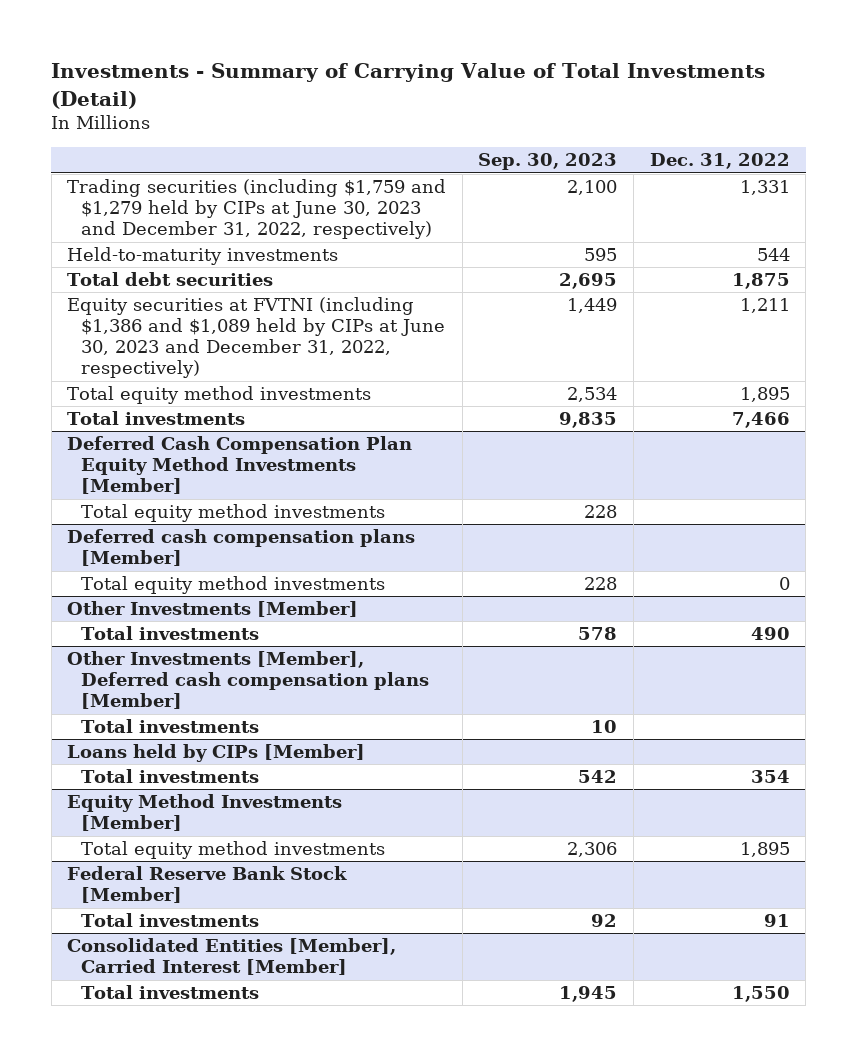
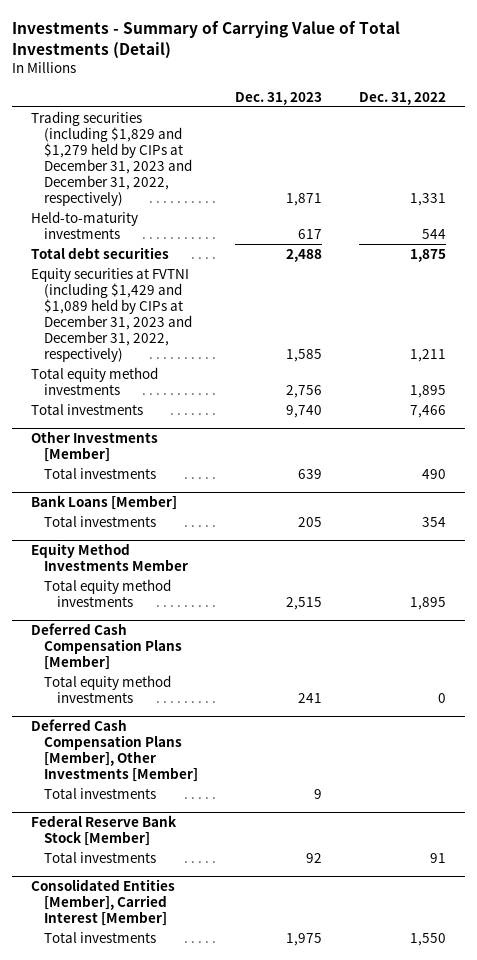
- | Sep. 30, 2023 | Dec. 31, 2022
+ | Dec. 31, 2023 | Dec. 31, 2022
- Trading securities (including $1,759 and $1,279 held by CIPs at June 30, 2023 and December 31, 2022, respectively) | 2,100 | 1,331
+ Trading securities (including $1,829 and $1,279 held by CIPs at December 31, 2023 and December 31, 2022, respectively) | 1,871 | 1,331
- Equity securities at FVTNI (including $1,386 and $1,089 held by CIPs at June 30, 2023 and December 31, 2022, respectively) | 1,449 | 1,211
+ Equity securities at FVTNI (including $1,429 and $1,089 held by CIPs at December 31, 2023 and December 31, 2022, respectively) | 1,585 | 1,211
- Deferred Cash Compensation Plan Equity Method Investments [Member]
- Total equity method investments | 228 |
- Deferred cash compensation plans [Member]
- Total equity method investments | 228 | 0
- Other Investments [Member], Deferred cash compensation plans [Member]
- Total investments | 10 |
- Loans held by CIPs [Member]
+ Bank Loans [Member]
- Equity Method Investments [Member]
+ Equity Method Investments Member
+ Deferred Cash Compensation Plans [Member]
+ Total equity method investments | 241 | 0
+ Deferred Cash Compensation Plans [Member], Other Investments [Member]
+ Total investments | 9 |

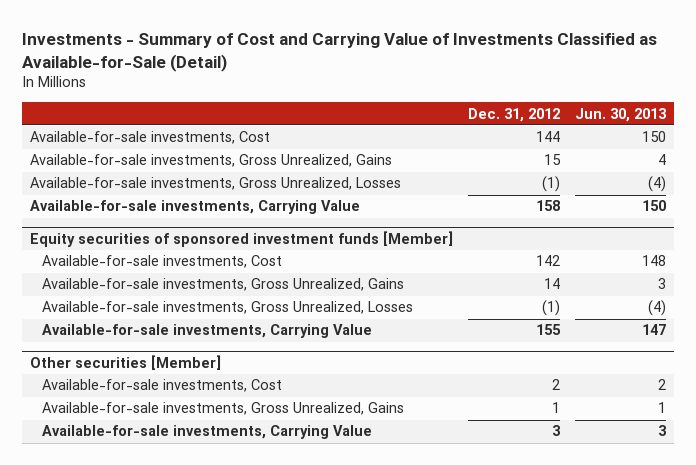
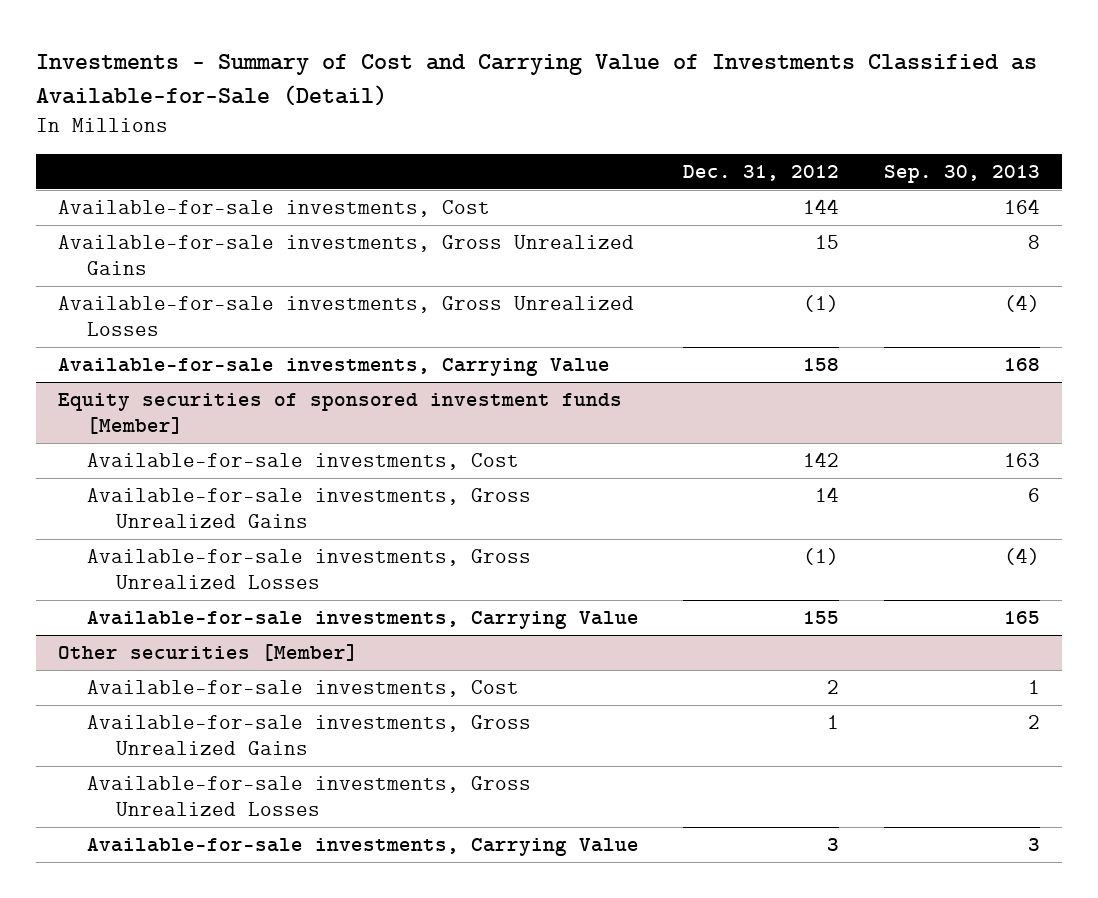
- | Dec. 31, 2012 | Jun. 30, 2013
+ | Dec. 31, 2012 | Sep. 30, 2013
- Available-for-sale investments, Gross Unrealized, Gains | 15 | 4
- Available-for-sale investments, Gross Unrealized, Losses | (1) | (4)
+ Available-for-sale investments, Gross Unrealized Gains | 15 | 8
+ Available-for-sale investments, Gross Unrealized Losses | (1) | (4)
@ Equity securities of sponsored investment funds [Member]
- Available-for-sale investments, Gross Unrealized, Gains | 14 | 3
- Available-for-sale investments, Gross Unrealized, Losses | (1) | (4)
+ Available-for-sale investments, Gross Unrealized Gains | 14 | 6
+ Available-for-sale investments, Gross Unrealized Losses | (1) | (4)
@ Other securities [Member]
- Available-for-sale investments, Gross Unrealized, Gains | 1 | 1
+ Available-for-sale investments, Gross Unrealized Gains | 1 | 2
+ Available-for-sale investments, Gross Unrealized Losses

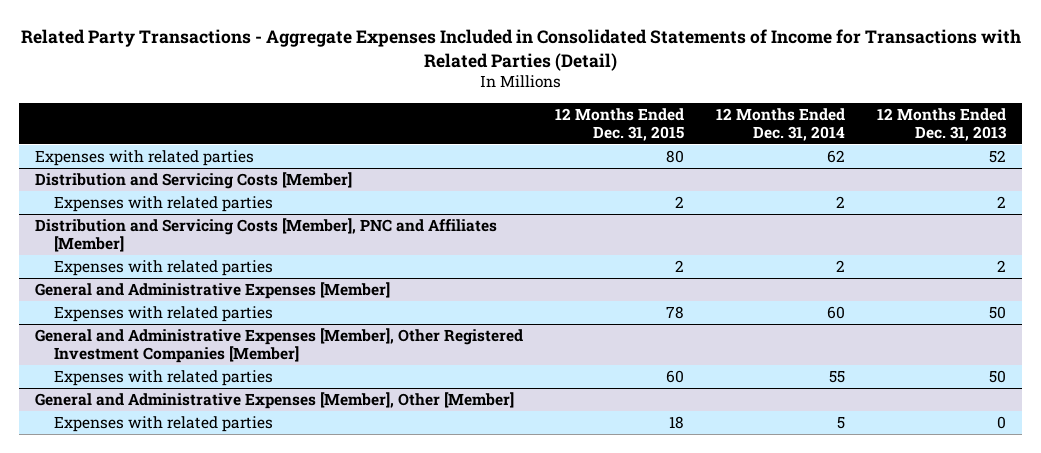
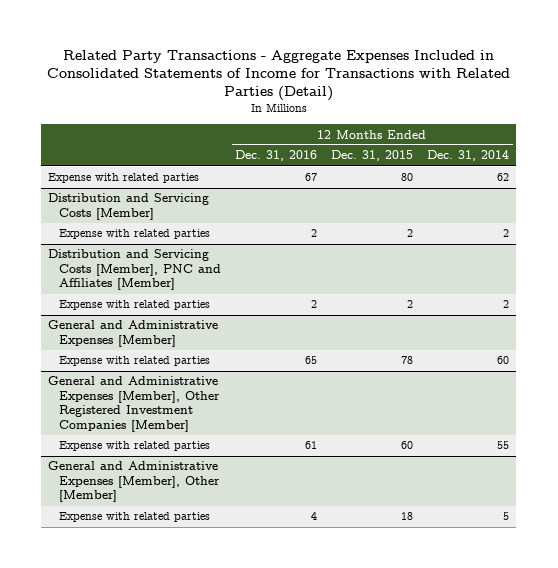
- | 12 Months Ended Dec. 31, 2015 | 12 Months Ended Dec. 31, 2014 | 12 Months Ended Dec. 31, 2013
+ | 12 Months Ended Dec. 31, 2016 | 12 Months Ended Dec. 31, 2015 | 12 Months Ended Dec. 31, 2014
- Expenses with related parties | 80 | 62 | 52
+ Expense with related parties | 67 | 80 | 62
@ Distribution and Servicing Costs [Member]
- Expenses with related parties | 2 | 2 | 2
+ Expense with related parties | 2 | 2 | 2
@ Distribution and Servicing Costs [Member], PNC and Affiliates [Member]
- Expenses with related parties | 2 | 2 | 2
+ Expense with related parties | 2 | 2 | 2
@ General and Administrative Expenses [Member]
- Expenses with related parties | 78 | 60 | 50
+ Expense with related parties | 65 | 78 | 60
@ General and Administrative Expenses [Member], Other Registered Investment Companies [Member]
- Expenses with related parties | 60 | 55 | 50
+ Expense with related parties | 61 | 60 | 55
@ General and Administrative Expenses [Member], Other [Member]
- Expenses with related parties | 18 | 5 | 0
+ Expense with related parties | 4 | 18 | 5

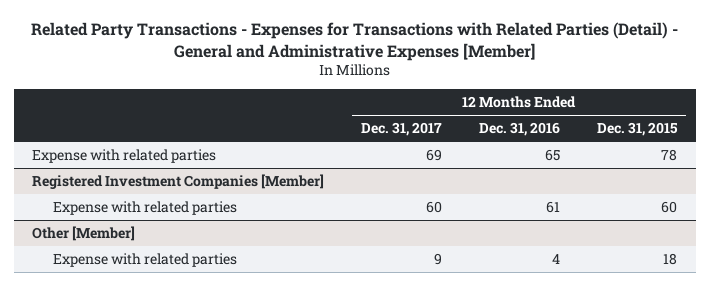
- Related Party Transactions - Aggregate Expenses Included in Consolidated Statements of Income for Transactions with Related Parties (Detail)
+ Related Party Transactions - Expenses for Transactions with Related Parties (Detail) - General and Administrative Expenses [Member]
- | 12 Months Ended Dec. 31, 2016 | 12 Months Ended Dec. 31, 2015 | 12 Months Ended Dec. 31, 2014
+ | 12 Months Ended Dec. 31, 2017 | 12 Months Ended Dec. 31, 2016 | 12 Months Ended Dec. 31, 2015
- Expense with related parties | 67 | 80 | 62
- Distribution and Servicing Costs [Member]
- Expense with related parties | 2 | 2 | 2
- Distribution and Servicing Costs [Member], PNC and Affiliates [Member]
- Expense with related parties | 2 | 2 | 2
- General and Administrative Expenses [Member]
- General and Administrative Expenses [Member], Other Registered Investment Companies [Member]
+ Registered Investment Companies [Member]
- General and Administrative Expenses [Member], Other [Member]
+ Other [Member]

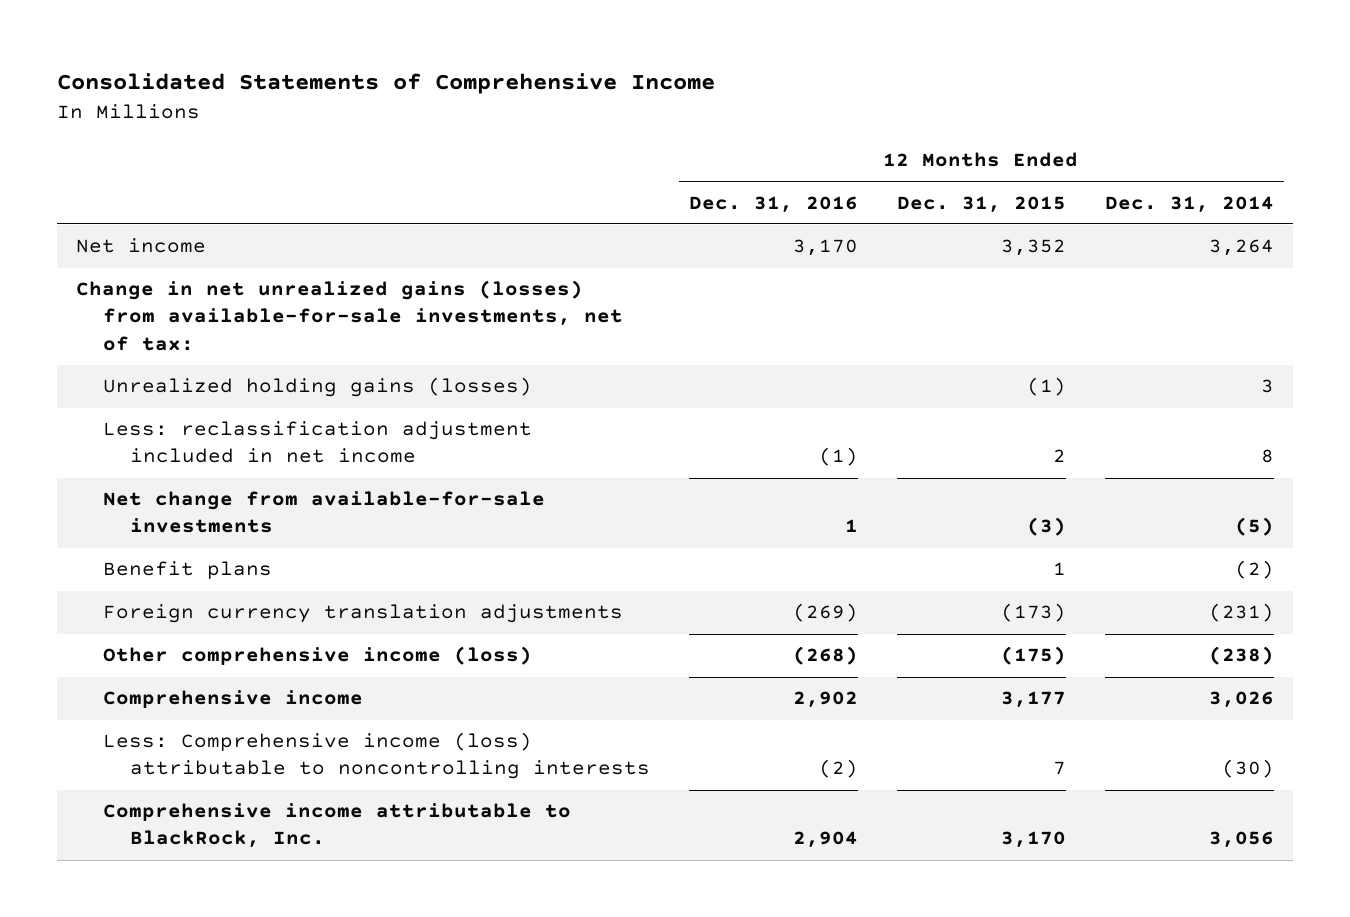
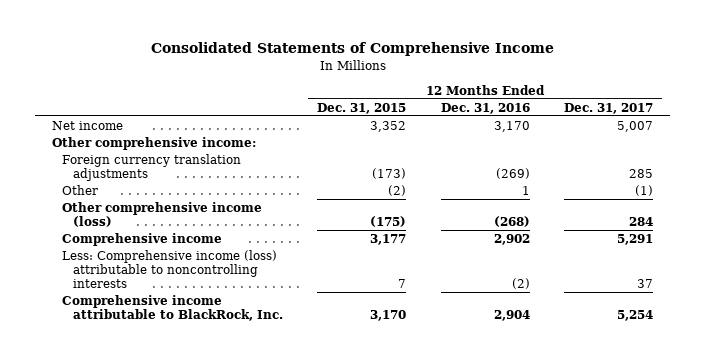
- | 12 Months Ended Dec. 31, 2016 | 12 Months Ended Dec. 31, 2015 | 12 Months Ended Dec. 31, 2014
+ | 12 Months Ended Dec. 31, 2015 | 12 Months Ended Dec. 31, 2016 | 12 Months Ended Dec. 31, 2017
- Change in net unrealized gains (losses) from available-for-sale investments, net of tax:
- Unrealized holding gains (losses) | | (1) | 3
- Less: reclassification adjustment included in net income | (1) | 2 | 8
- Net change from available-for-sale investments | 1 | (3) | (5)
- Benefit plans | | 1 | (2)
+ Other comprehensive income:
+ Other | (2) | 1 | (1)

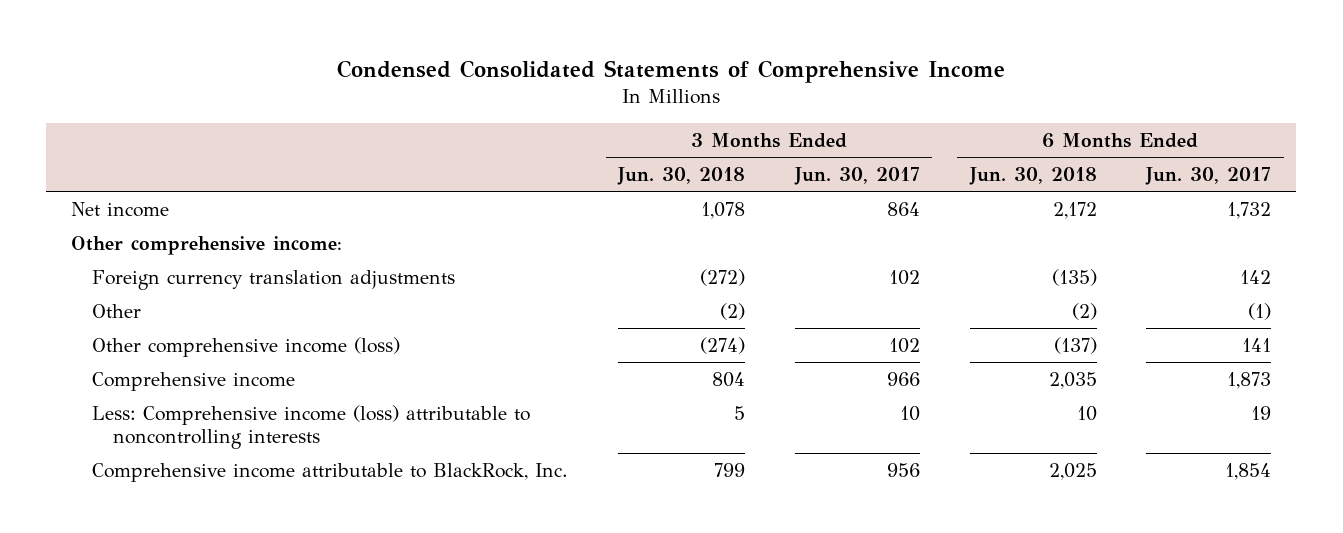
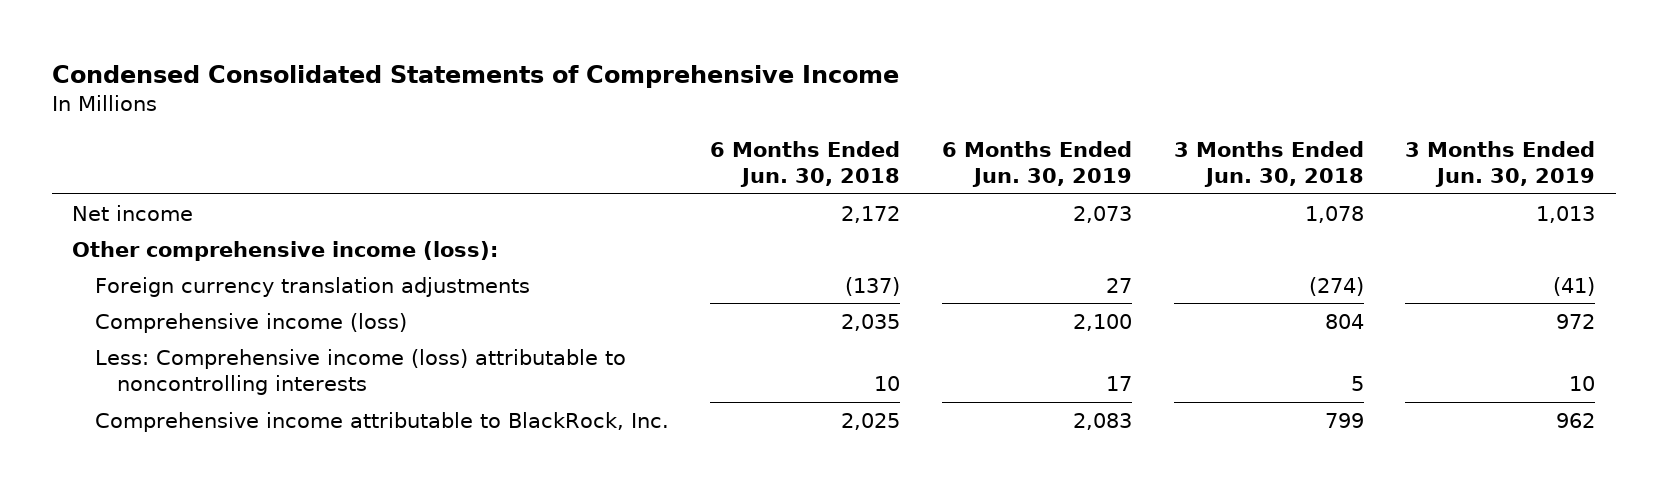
- | 3 Months Ended Jun. 30, 2018 | 3 Months Ended Jun. 30, 2017 | 6 Months Ended Jun. 30, 2018 | 6 Months Ended Jun. 30, 2017
+ | 6 Months Ended Jun. 30, 2018 | 6 Months Ended Jun. 30, 2019 | 3 Months Ended Jun. 30, 2018 | 3 Months Ended Jun. 30, 2019
- Other comprehensive income:
- Foreign currency translation adjustments | (272) | 102 | (135) | 142
- Other | (2) | | (2) | (1)
- Other comprehensive income (loss) | (274) | 102 | (137) | 141
- Comprehensive income | 804 | 966 | 2,035 | 1,873
+ Other comprehensive income (loss):
+ Foreign currency translation adjustments | (137) | 27 | (274) | (41)
+ Comprehensive income (loss) | 2,035 | 2,100 | 804 | 972

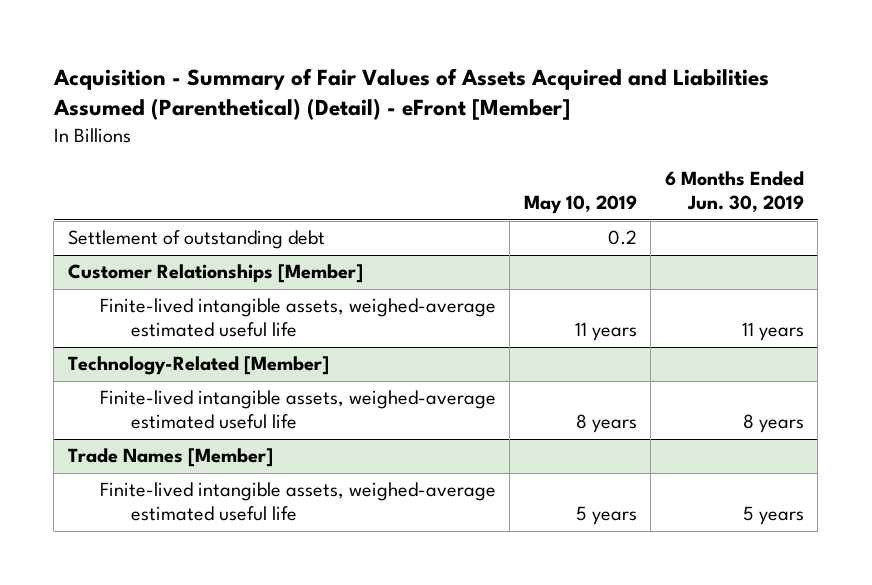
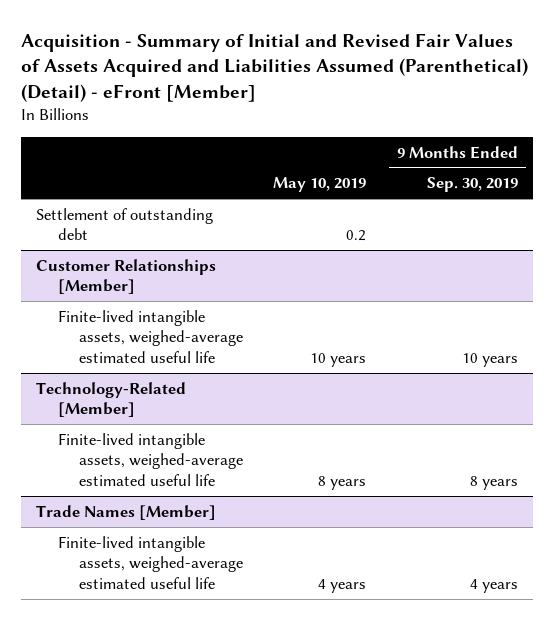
- Acquisition - Summary of Fair Values of Assets Acquired and Liabilities Assumed (Parenthetical) (Detail) - eFront [Member]
+ Acquisition - Summary of Initial and Revised Fair Values of Assets Acquired and Liabilities Assumed (Parenthetical) (Detail) - eFront [Member]
- | May 10, 2019 | 6 Months Ended Jun. 30, 2019
+ | May 10, 2019 | 9 Months Ended Sep. 30, 2019
@ Customer Relationships [Member]
- Finite-lived intangible assets, weighed-average estimated useful life | 11 years | 11 years
+ Finite-lived intangible assets, weighed-average estimated useful life | 10 years | 10 years
@ Trade Names [Member]
- Finite-lived intangible assets, weighed-average estimated useful life | 5 years | 5 years
+ Finite-lived intangible assets, weighed-average estimated useful life | 4 years | 4 years

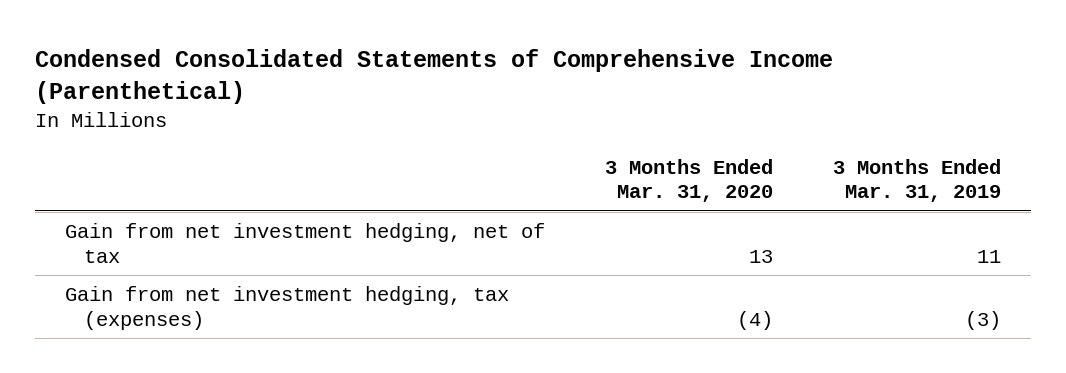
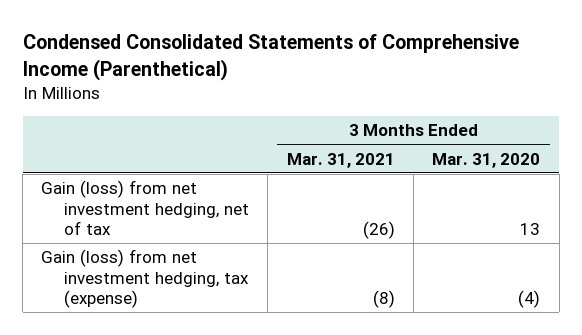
- | 3 Months Ended Mar. 31, 2020 | 3 Months Ended Mar. 31, 2019
+ | 3 Months Ended Mar. 31, 2021 | 3 Months Ended Mar. 31, 2020
- Gain from net investment hedging, net of tax | 13 | 11
- Gain from net investment hedging, tax (expenses) | (4) | (3)
+ Gain (loss) from net investment hedging, net of tax | (26) | 13
+ Gain (loss) from net investment hedging, tax (expense) | (8) | (4)

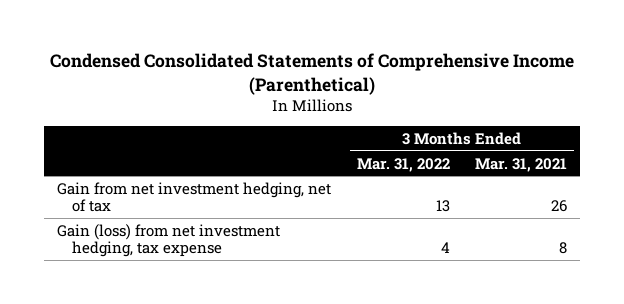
- | 3 Months Ended Mar. 31, 2021 | 3 Months Ended Mar. 31, 2020
+ | 3 Months Ended Mar. 31, 2022 | 3 Months Ended Mar. 31, 2021
- Gain (loss) from net investment hedging, net of tax | (26) | 13
- Gain (loss) from net investment hedging, tax (expense) | (8) | (4)
+ Gain from net investment hedging, net of tax | 13 | 26
+ Gain (loss) from net investment hedging, tax expense | 4 | 8

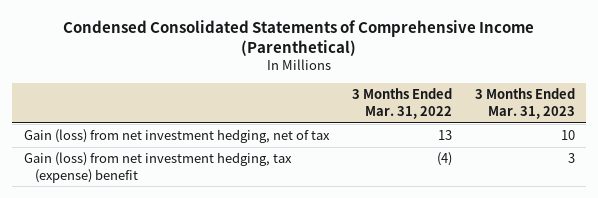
- | 3 Months Ended Mar. 31, 2022 | 3 Months Ended Mar. 31, 2021
+ | 3 Months Ended Mar. 31, 2022 | 3 Months Ended Mar. 31, 2023
- Gain from net investment hedging, net of tax | 13 | 26
- Gain (loss) from net investment hedging, tax expense | 4 | 8
+ Gain (loss) from net investment hedging, net of tax | 13 | 10
+ Gain (loss) from net investment hedging, tax (expense) benefit | (4) | 3

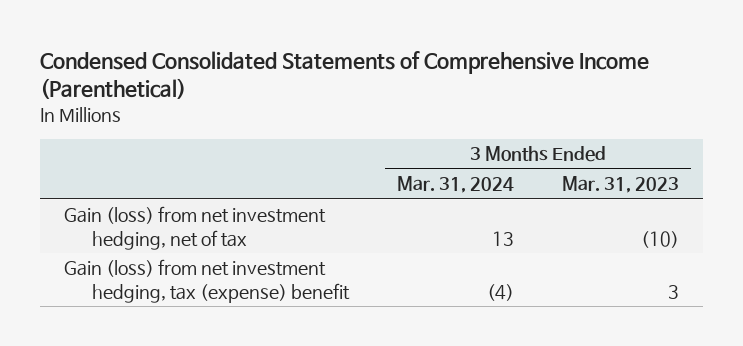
- | 3 Months Ended Mar. 31, 2022 | 3 Months Ended Mar. 31, 2023
+ | 3 Months Ended Mar. 31, 2024 | 3 Months Ended Mar. 31, 2023
- Gain (loss) from net investment hedging, net of tax | 13 | 10
+ Gain (loss) from net investment hedging, net of tax | 13 | (10)

